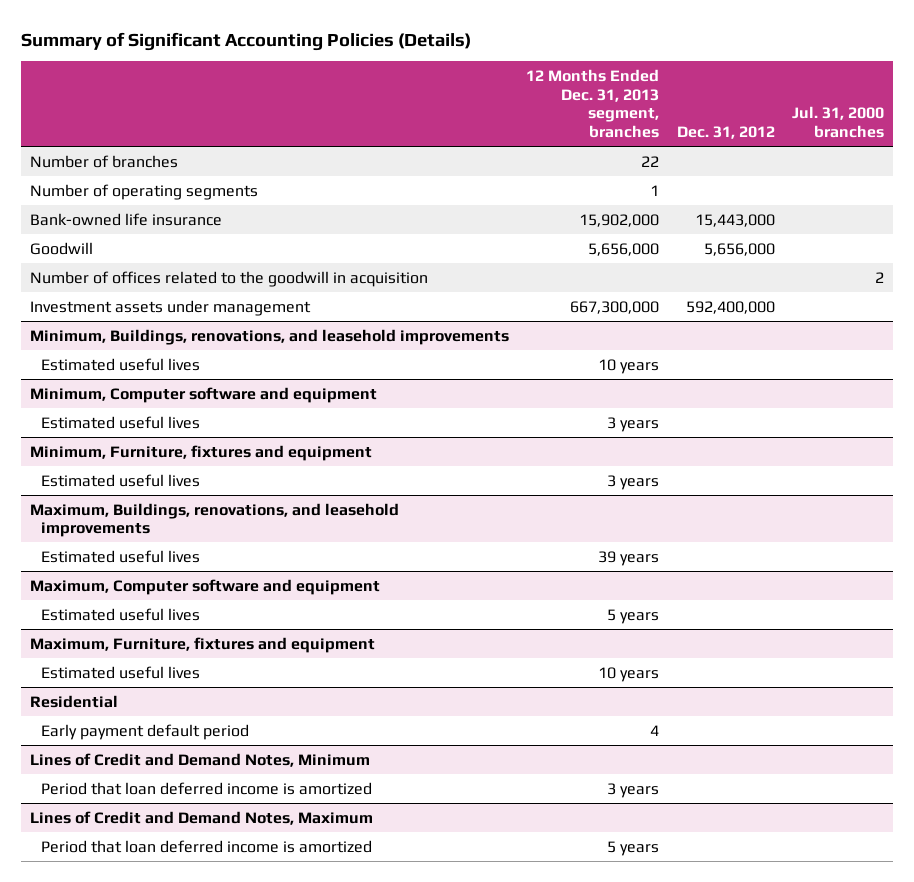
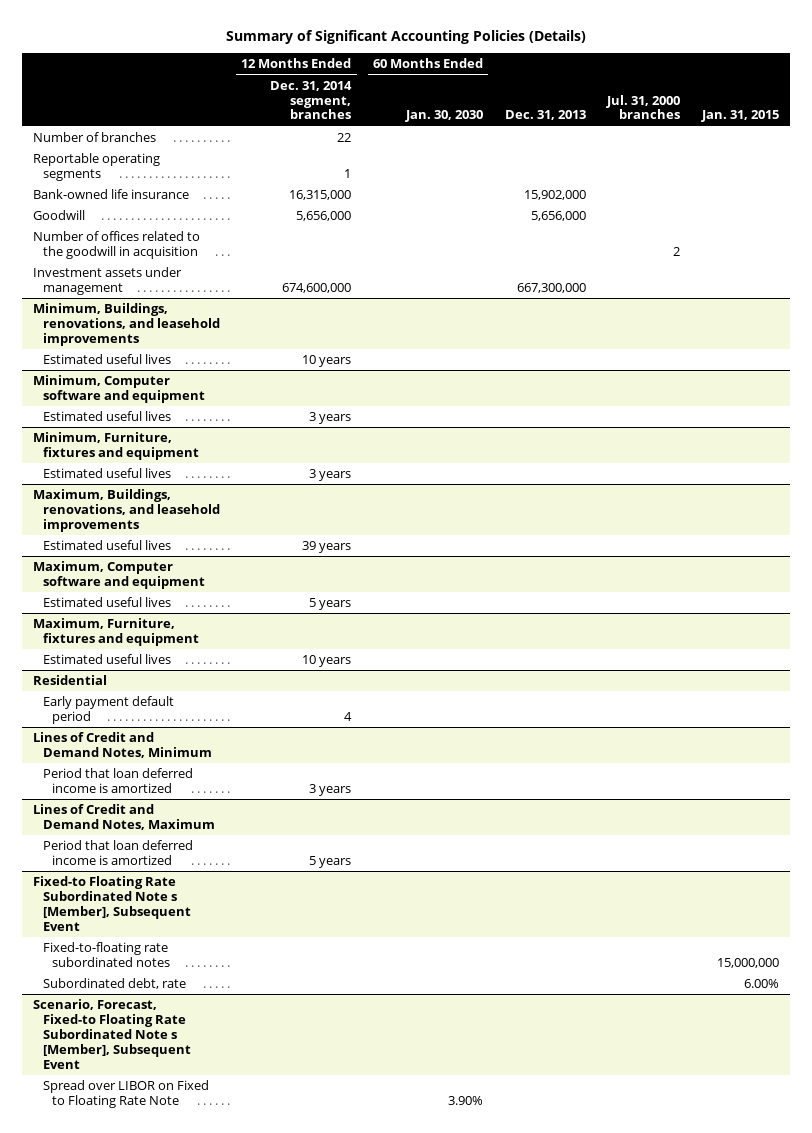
- | 12 Months Ended Dec. 31, 2013 segment, branches | Dec. 31, 2012 | Jul. 31, 2000 branches
+ | 12 Months Ended Dec. 31, 2014 segment, branches | 60 Months Ended Jan. 30, 2030 | Dec. 31, 2013 | Jul. 31, 2000 branches | Jan. 31, 2015
- Number of operating segments | 1 | |
+ Reportable operating segments | 1 | | | |
+ Fixed-to Floating Rate Subordinated Note s [Member], Subsequent Event
+ Fixed-to-floating rate subordinated notes | | | | | 15,000,000
+ Subordinated debt, rate | | | | | 6.00%
+ Scenario, Forecast, Fixed-to Floating Rate Subordinated Note s [Member], Subsequent Event
+ Spread over LIBOR on Fixed to Floating Rate Note | | 3.90% | | |

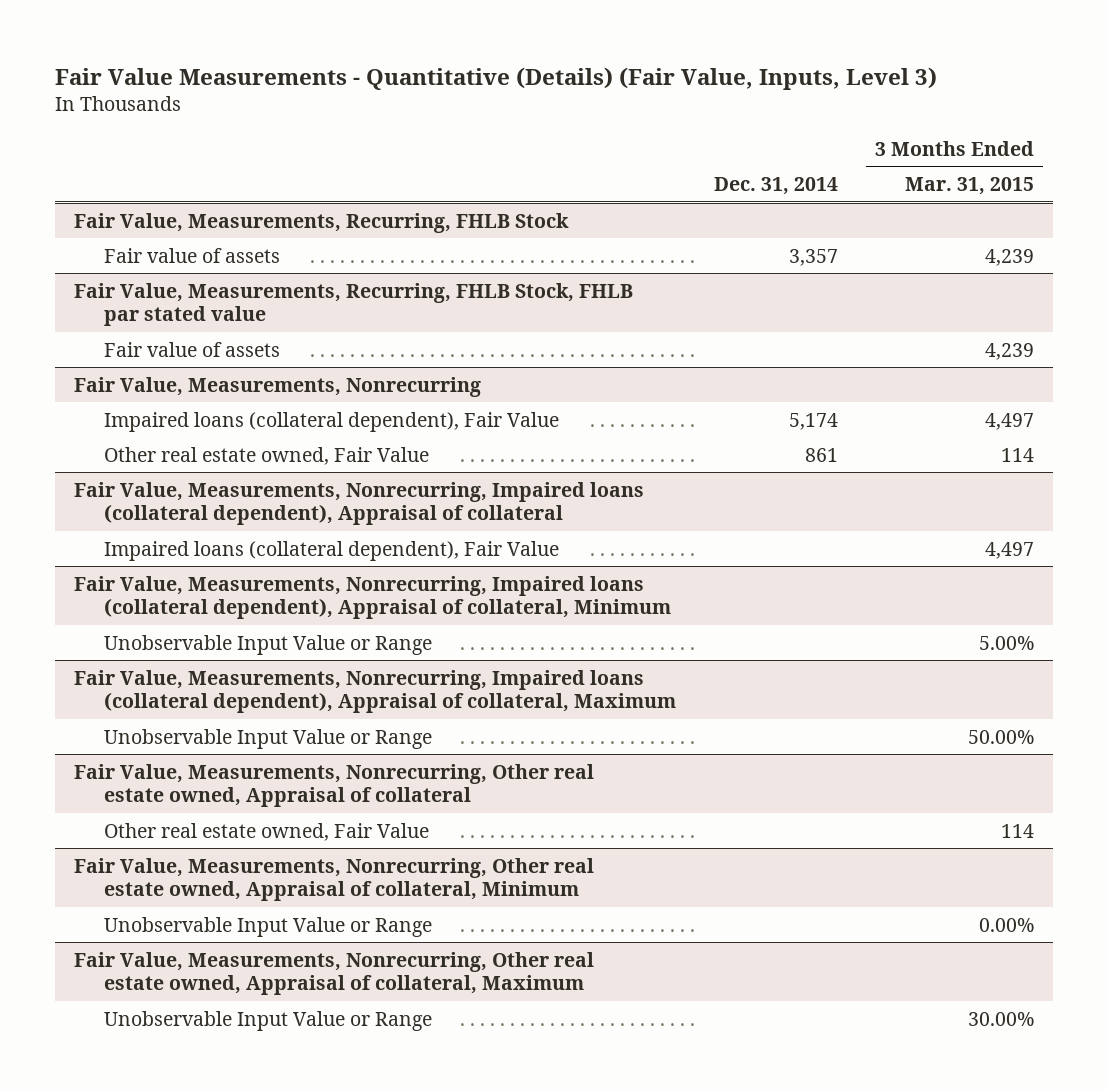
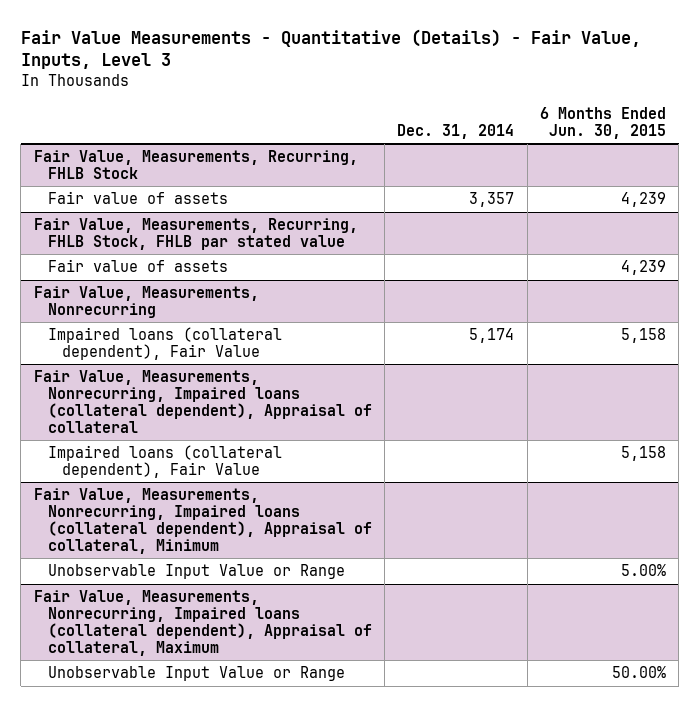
- Fair Value Measurements - Quantitative (Details) (Fair Value, Inputs, Level 3)
+ Fair Value Measurements - Quantitative (Details) - Fair Value, Inputs, Level 3
- | Dec. 31, 2014 | 3 Months Ended Mar. 31, 2015
+ | Dec. 31, 2014 | 6 Months Ended Jun. 30, 2015
@ Fair Value, Measurements, Nonrecurring
- Other real estate owned, Fair Value | 861 | 114
- Fair Value, Measurements, Nonrecurring, Other real estate owned, Appraisal of collateral
- Other real estate owned, Fair Value | | 114
- Fair Value, Measurements, Nonrecurring, Other real estate owned, Appraisal of collateral, Minimum
- Unobservable Input Value or Range | | 0.00%
- Fair Value, Measurements, Nonrecurring, Other real estate owned, Appraisal of collateral, Maximum
- Unobservable Input Value or Range | | 30.00%

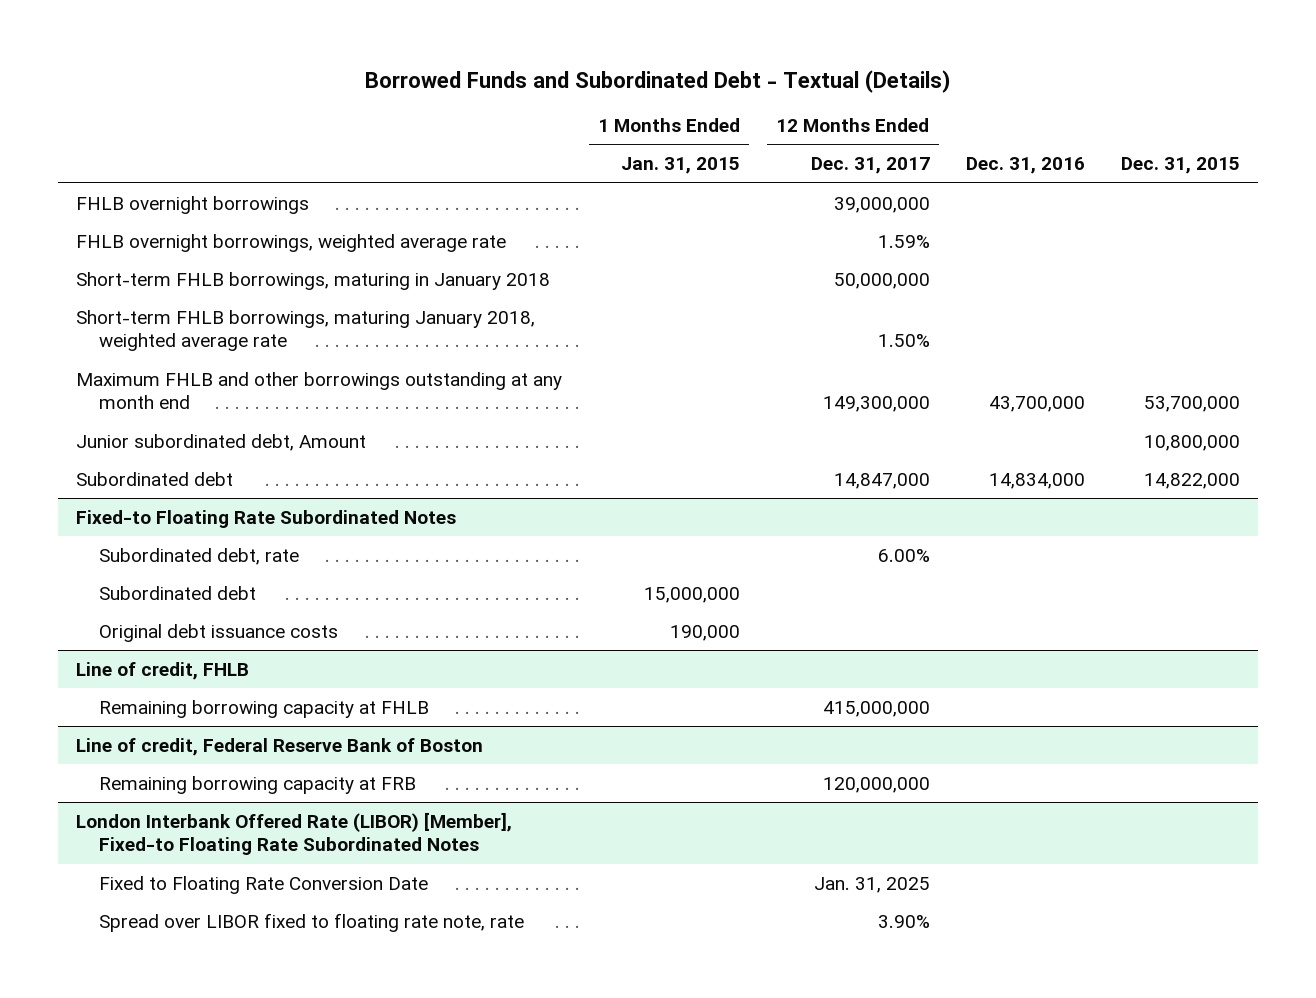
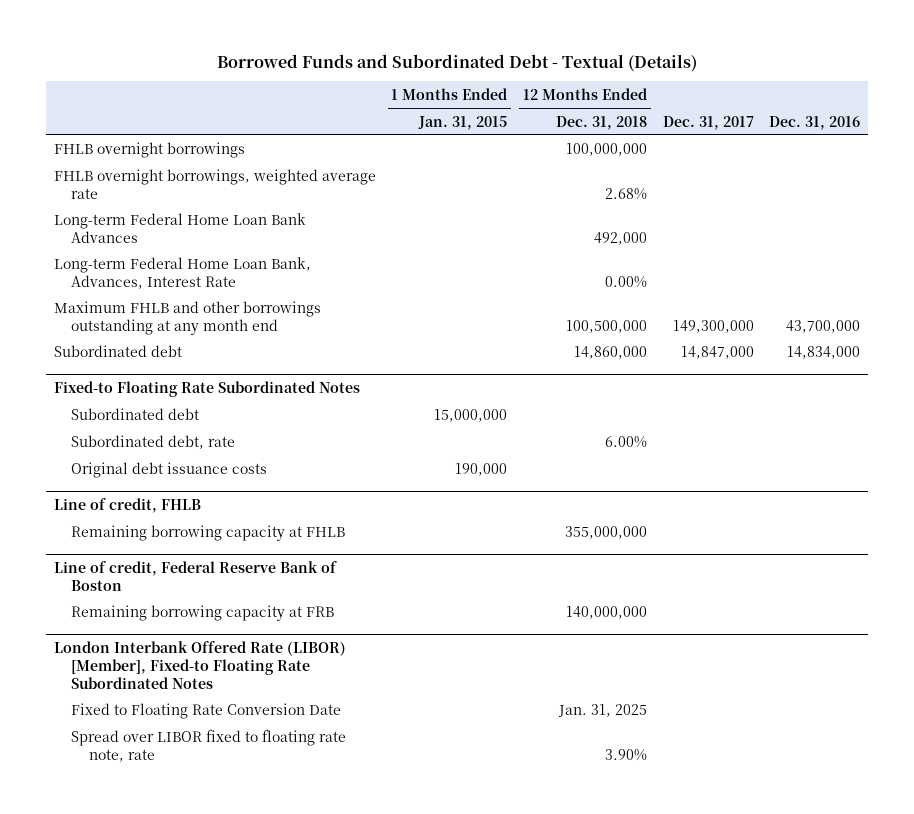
- | 1 Months Ended Jan. 31, 2015 | 12 Months Ended Dec. 31, 2017 | Dec. 31, 2016 | Dec. 31, 2015
+ | 1 Months Ended Jan. 31, 2015 | 12 Months Ended Dec. 31, 2018 | Dec. 31, 2017 | Dec. 31, 2016
- Short-term FHLB borrowings, maturing in January 2018 | | 50,000,000 | |
- Short-term FHLB borrowings, maturing January 2018, weighted average rate | | 1.50% | |
+ Long-term Federal Home Loan Bank Advances | | 492,000 | |
+ Long-term Federal Home Loan Bank, Advances, Interest Rate | | 0.00% | |
- Junior subordinated debt, Amount | | | | 10,800,000
@ Fixed-to Floating Rate Subordinated Notes
moved down: Subordinated debt, rate | | 6.00% | |

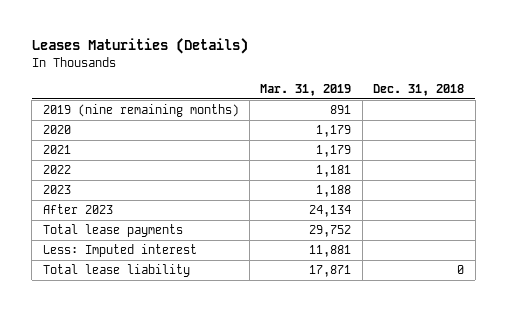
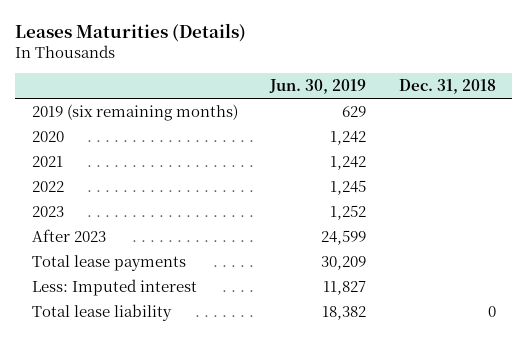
- | Mar. 31, 2019 | Dec. 31, 2018
+ | Jun. 30, 2019 | Dec. 31, 2018
- 2019 (nine remaining months) | 891 |
+ 2019 (six remaining months) | 629 |

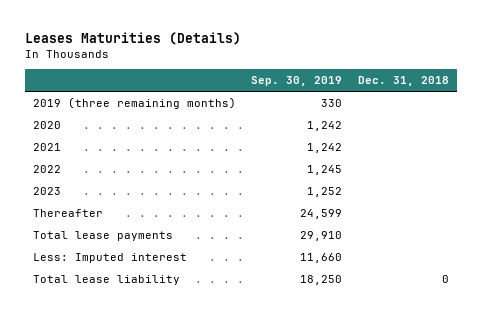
- | Jun. 30, 2019 | Dec. 31, 2018
+ | Sep. 30, 2019 | Dec. 31, 2018
- 2019 (six remaining months) | 629 |
+ 2019 (three remaining months) | 330 |
- After 2023 | 24,599 |
+ Thereafter | 24,599 |

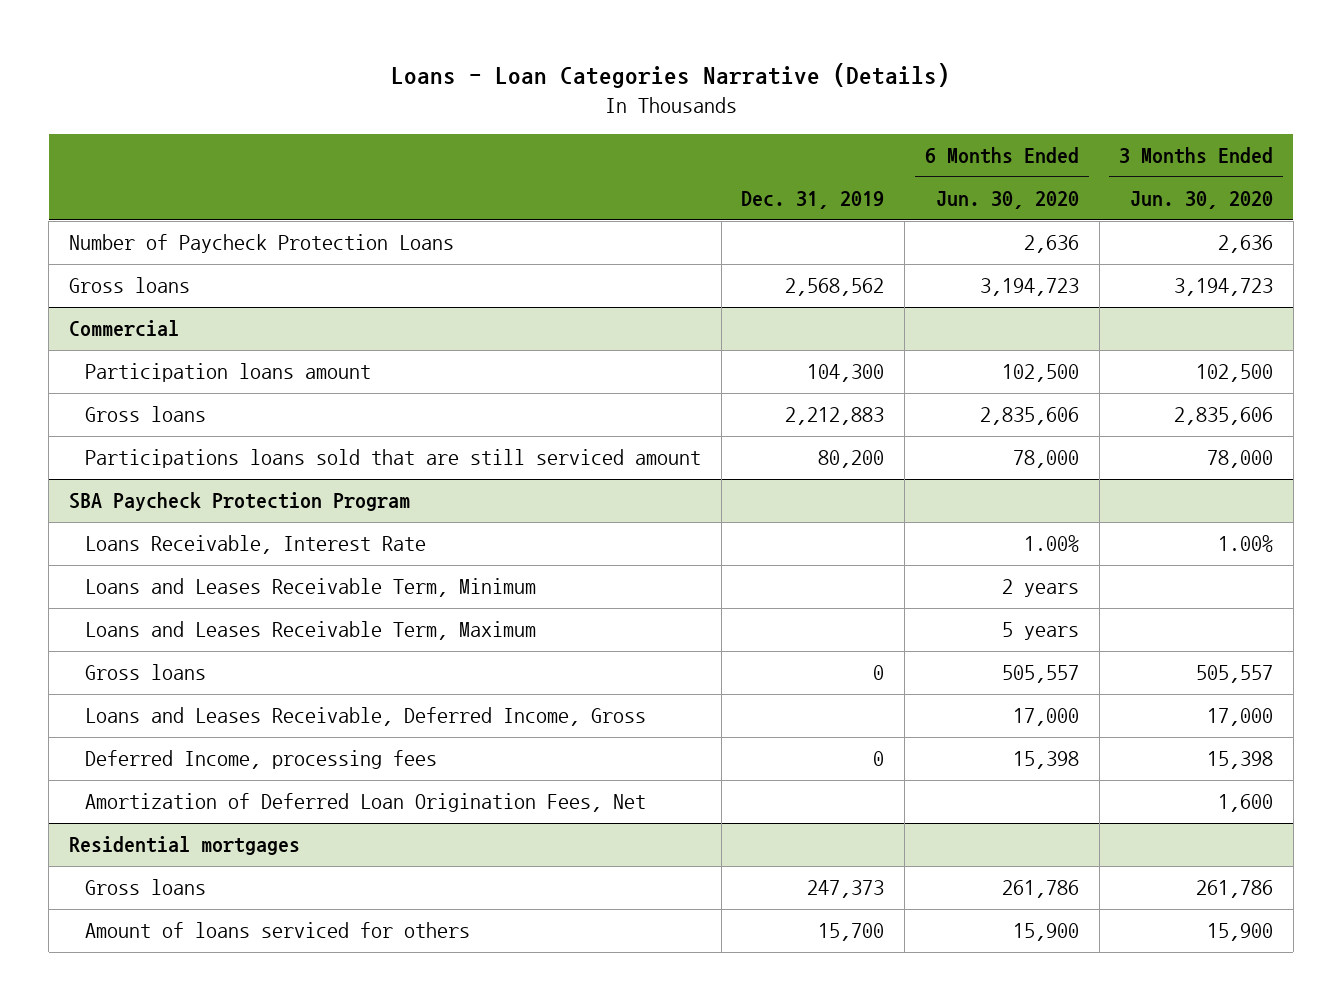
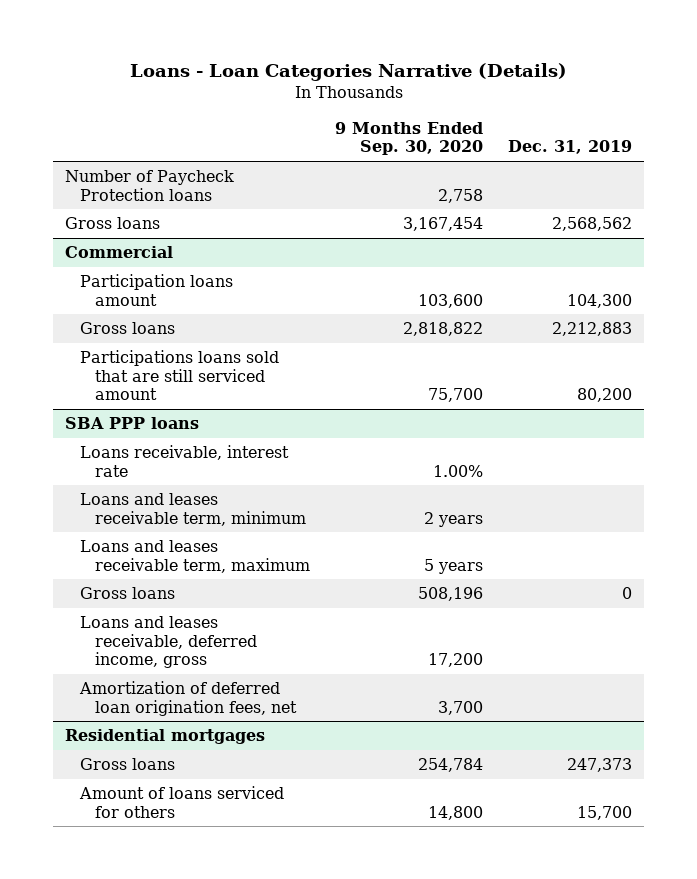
- | Dec. 31, 2019 | 6 Months Ended Jun. 30, 2020 | 3 Months Ended Jun. 30, 2020
+ | 9 Months Ended Sep. 30, 2020 | Dec. 31, 2019
- Number of Paycheck Protection Loans | | 2,636 | 2,636
+ Number of Paycheck Protection loans | 2,758 |
- SBA Paycheck Protection Program
- Loans Receivable, Interest Rate | | 1.00% | 1.00%
- Loans and Leases Receivable Term, Minimum | | 2 years |
- Loans and Leases Receivable Term, Maximum | | 5 years |
+ SBA PPP loans
+ Loans receivable, interest rate | 1.00% |
+ Loans and leases receivable term, minimum | 2 years |
+ Loans and leases receivable term, maximum | 5 years |
- Loans and Leases Receivable, Deferred Income, Gross | | 17,000 | 17,000
- Deferred Income, processing fees | 0 | 15,398 | 15,398
- Amortization of Deferred Loan Origination Fees, Net | | | 1,600
+ Loans and leases receivable, deferred income, gross | 17,200 |
+ Amortization of deferred loan origination fees, net | 3,700 |

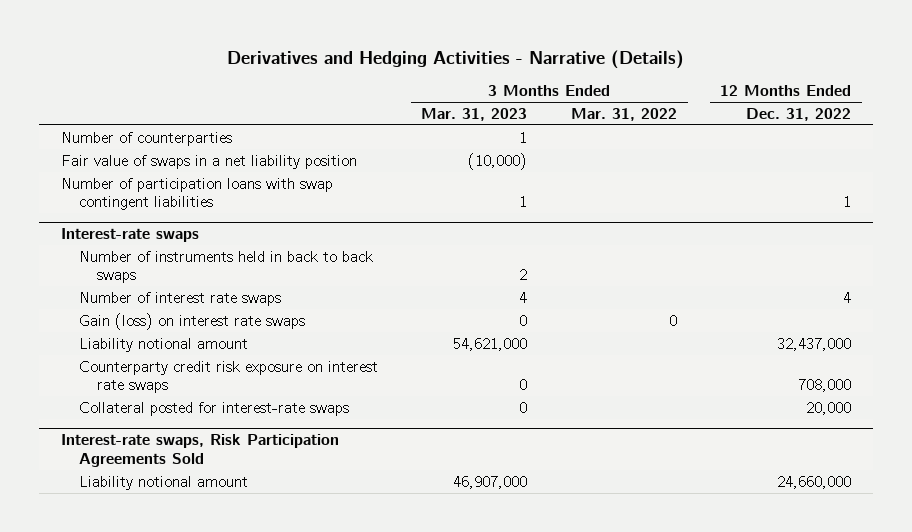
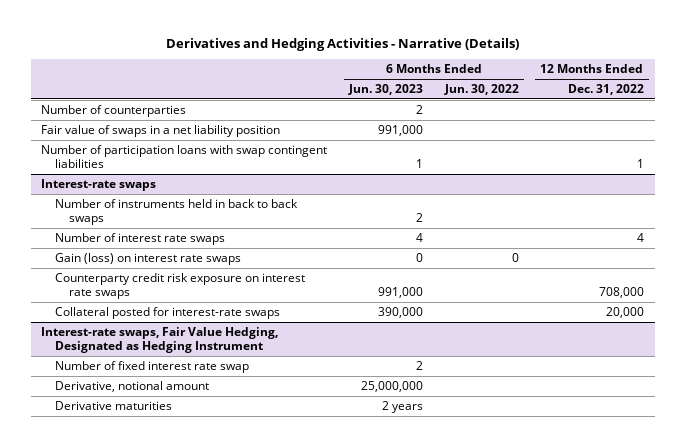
- | 3 Months Ended Mar. 31, 2023 | 3 Months Ended Mar. 31, 2022 | 12 Months Ended Dec. 31, 2022
+ | 6 Months Ended Jun. 30, 2023 | 6 Months Ended Jun. 30, 2022 | 12 Months Ended Dec. 31, 2022
@ Interest-rate swaps
- Liability notional amount | 54,621,000 | | 32,437,000
- Interest-rate swaps, Risk Participation Agreements Sold
- Liability notional amount | 46,907,000 | | 24,660,000
+ Interest-rate swaps, Fair Value Hedging, Designated as Hedging Instrument
+ Number of fixed interest rate swap | 2 | |
+ Derivative, notional amount | 25,000,000 | |
+ Derivative maturities | 2 years | |

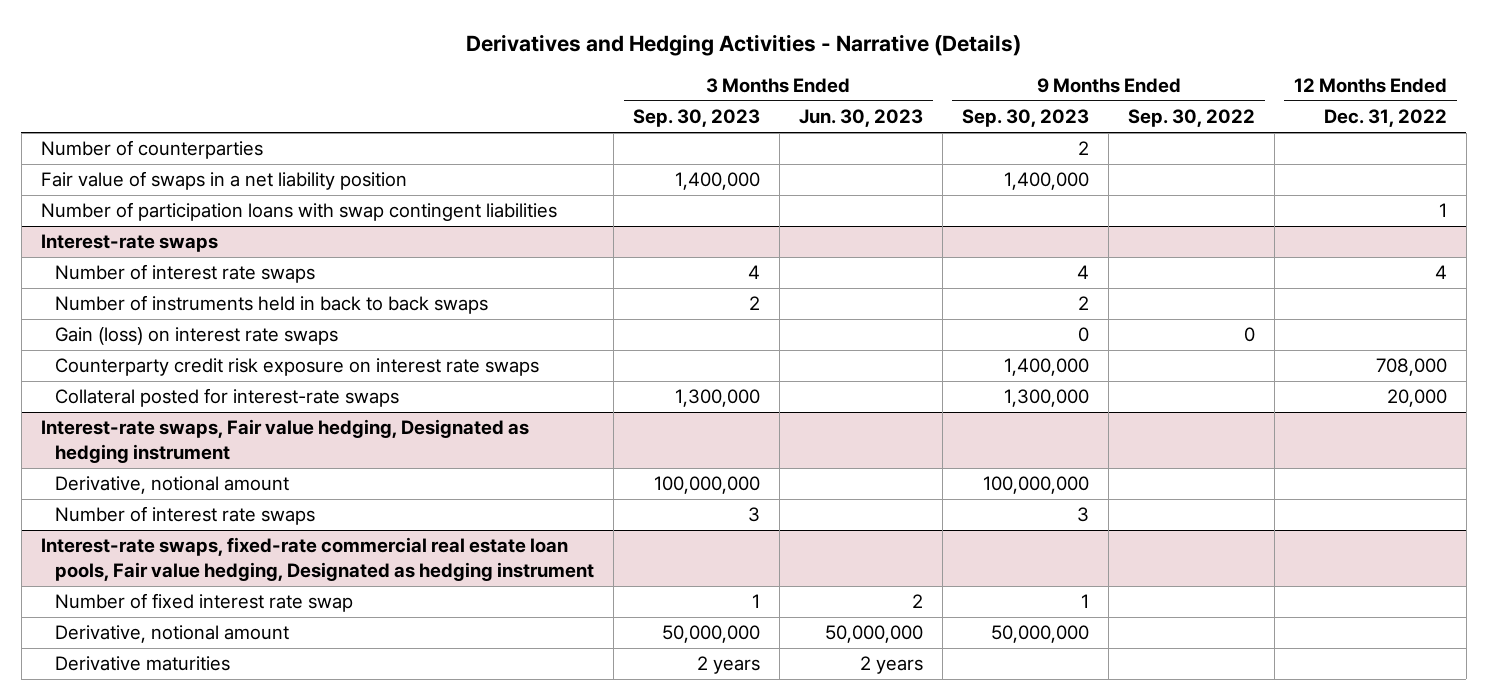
- | 6 Months Ended Jun. 30, 2023 | 6 Months Ended Jun. 30, 2022 | 12 Months Ended Dec. 31, 2022
+ | 3 Months Ended Sep. 30, 2023 | 3 Months Ended Jun. 30, 2023 | 9 Months Ended Sep. 30, 2023 | 9 Months Ended Sep. 30, 2022 | 12 Months Ended Dec. 31, 2022
@ Interest-rate swaps
moved down: Number of instruments held in back to back swaps | 2 | | 2 | |
- Interest-rate swaps, Fair Value Hedging, Designated as Hedging Instrument
- Number of fixed interest rate swap | 2 | |
+ Interest-rate swaps, Fair value hedging, Designated as hedging instrument
- Derivative maturities | 2 years | |
+ Number of interest rate swaps | 3 | | 3 | |
+ Interest-rate swaps, fixed-rate commercial real estate loan pools, Fair value hedging, Designated as hedging instrument
+ Number of fixed interest rate swap | 1 | 2 | 1 | |
+ Derivative, notional amount | 50,000,000 | 50,000,000 | 50,000,000 | |
+ Derivative maturities | 2 years | 2 years | | |

